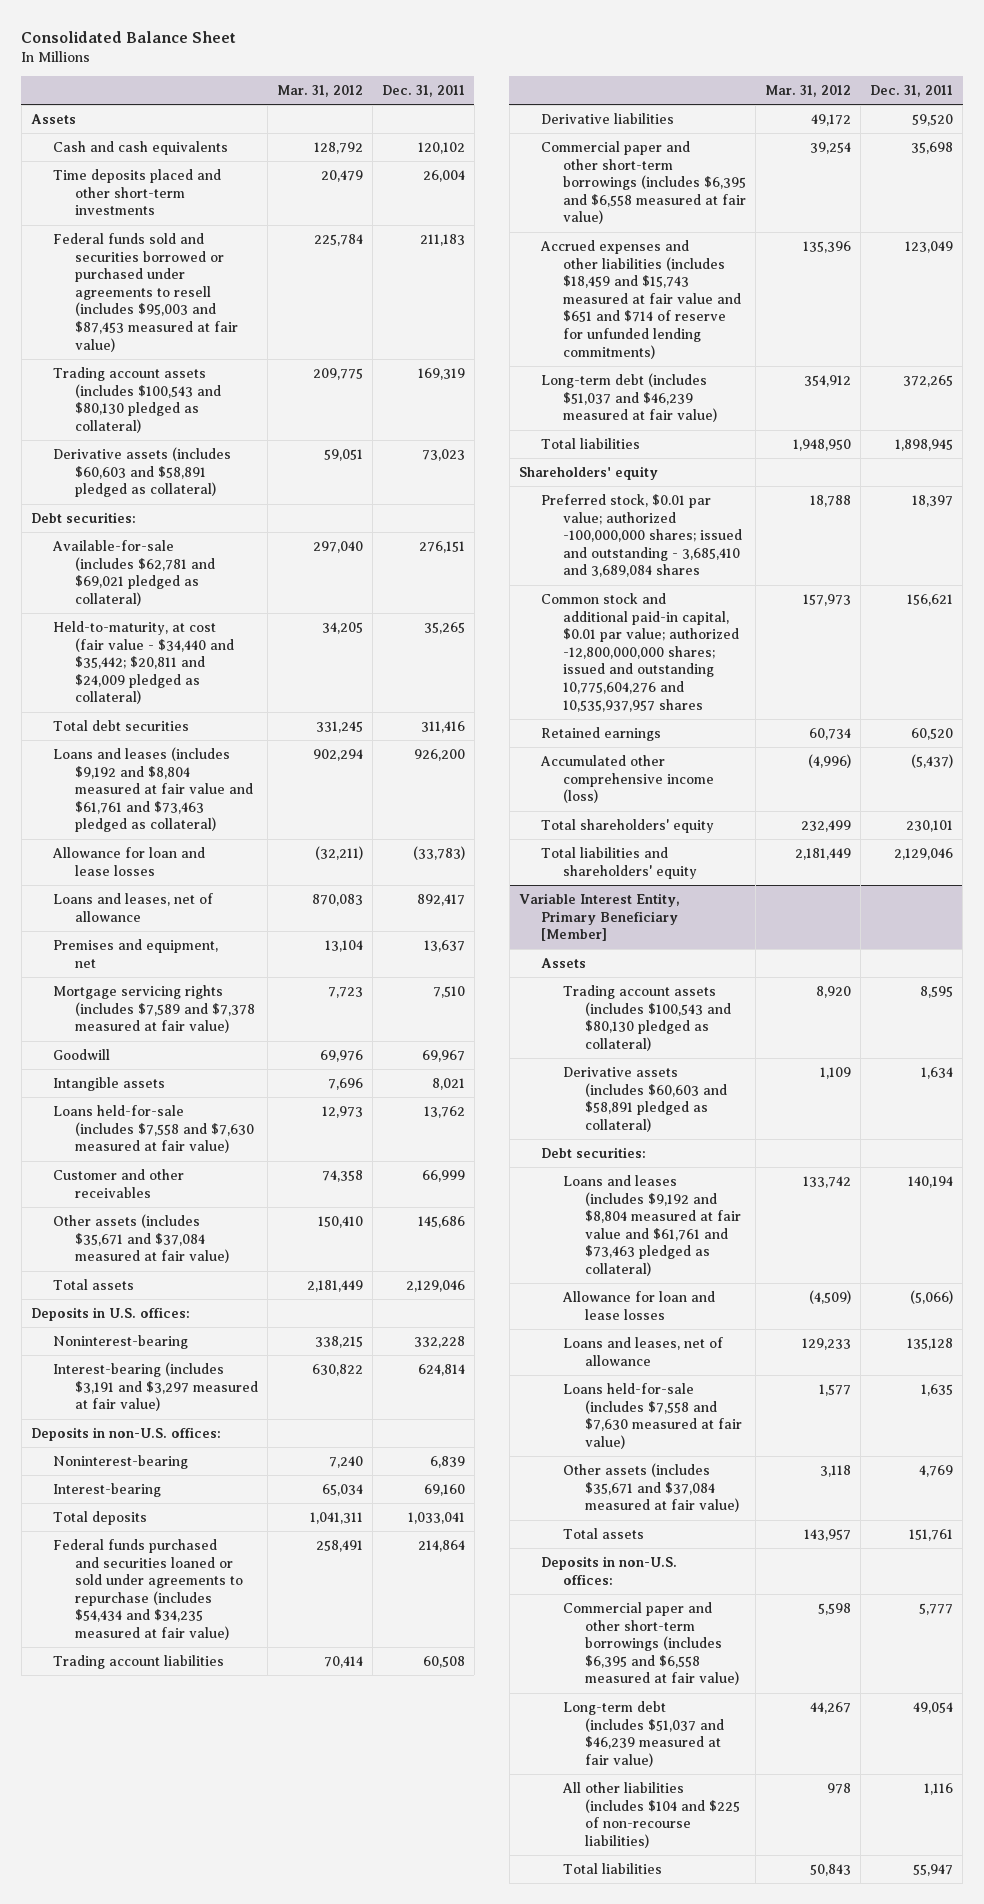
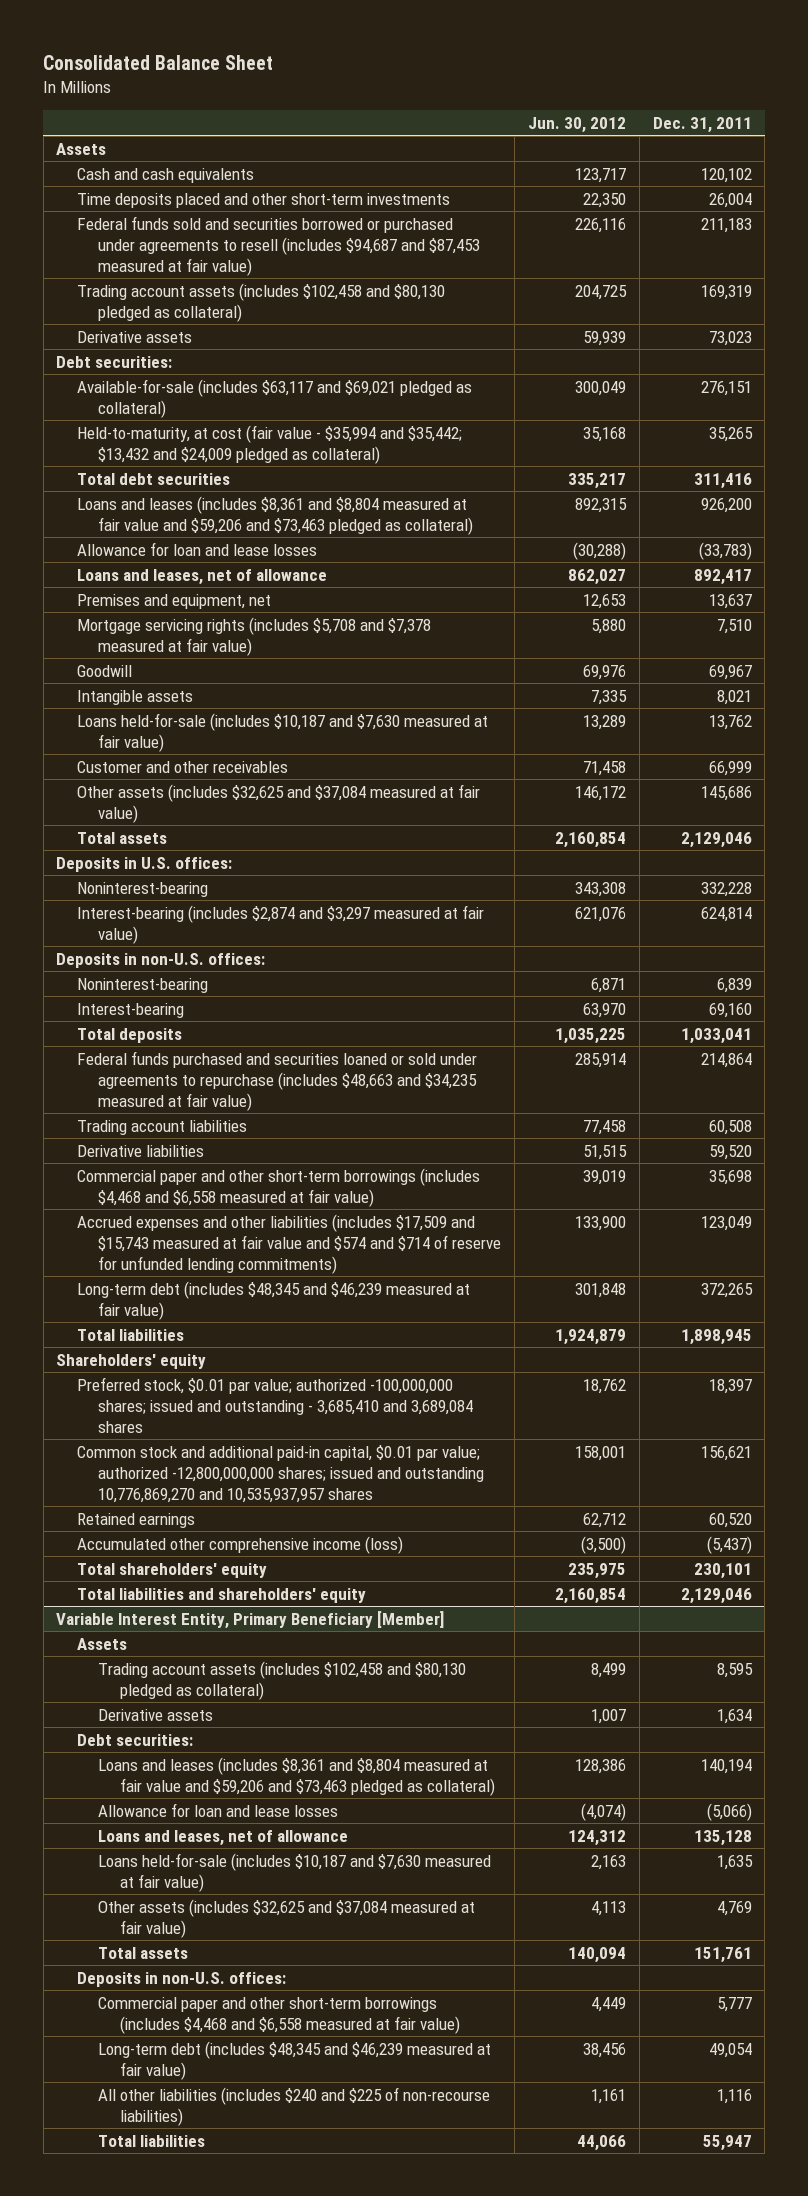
- | Mar. 31, 2012 | Dec. 31, 2011
+ | Jun. 30, 2012 | Dec. 31, 2011
- Federal funds sold and securities borrowed or purchased under agreements to resell (includes $95,003 and $87,453 measured at fair value) | 225,784 | 211,183
- Trading account assets (includes $100,543 and $80,130 pledged as collateral) | 209,775 | 169,319
- Derivative assets (includes $60,603 and $58,891 pledged as collateral) | 59,051 | 73,023
+ Federal funds sold and securities borrowed or purchased under agreements to resell (includes $94,687 and $87,453 measured at fair value) | 226,116 | 211,183
+ Trading account assets (includes $102,458 and $80,130 pledged as collateral) | 204,725 | 169,319
+ Derivative assets | 59,939 | 73,023
- Available-for-sale (includes $62,781 and $69,021 pledged as collateral) | 297,040 | 276,151
- Held-to-maturity, at cost (fair value - $34,440 and $35,442; $20,811 and $24,009 pledged as collateral) | 34,205 | 35,265
+ Available-for-sale (includes $63,117 and $69,021 pledged as collateral) | 300,049 | 276,151
+ Held-to-maturity, at cost (fair value - $35,994 and $35,442; $13,432 and $24,009 pledged as collateral) | 35,168 | 35,265
- Loans and leases (includes $9,192 and $8,804 measured at fair value and $61,761 and $73,463 pledged as collateral) | 902,294 | 926,200
+ Loans and leases (includes $8,361 and $8,804 measured at fair value and $59,206 and $73,463 pledged as collateral) | 892,315 | 926,200
- Mortgage servicing rights (includes $7,589 and $7,378 measured at fair value) | 7,723 | 7,510
+ Mortgage servicing rights (includes $5,708 and $7,378 measured at fair value) | 5,880 | 7,510
- Loans held-for-sale (includes $7,558 and $7,630 measured at fair value) | 12,973 | 13,762
+ Loans held-for-sale (includes $10,187 and $7,630 measured at fair value) | 13,289 | 13,762
- Other assets (includes $35,671 and $37,084 measured at fair value) | 150,410 | 145,686
+ Other assets (includes $32,625 and $37,084 measured at fair value) | 146,172 | 145,686
- Interest-bearing (includes $3,191 and $3,297 measured at fair value) | 630,822 | 624,814
+ Interest-bearing (includes $2,874 and $3,297 measured at fair value) | 621,076 | 624,814
- Federal funds purchased and securities loaned or sold under agreements to repurchase (includes $54,434 and $34,235 measured at fair value) | 258,491 | 214,864
+ Federal funds purchased and securities loaned or sold under agreements to repurchase (includes $48,663 and $34,235 measured at fair value) | 285,914 | 214,864
- Commercial paper and other short-term borrowings (includes $6,395 and $6,558 measured at fair value) | 39,254 | 35,698
- Accrued expenses and other liabilities (includes $18,459 and $15,743 measured at fair value and $651 and $714 of reserve for unfunded lending commitments) | 135,396 | 123,049
- Long-term debt (includes $51,037 and $46,239 measured at fair value) | 354,912 | 372,265
+ Commercial paper and other short-term borrowings (includes $4,468 and $6,558 measured at fair value) | 39,019 | 35,698
+ Accrued expenses and other liabilities (includes $17,509 and $15,743 measured at fair value and $574 and $714 of reserve for unfunded lending commitments) | 133,900 | 123,049
+ Long-term debt (includes $48,345 and $46,239 measured at fair value) | 301,848 | 372,265
- Common stock and additional paid-in capital, $0.01 par value; authorized -12,800,000,000 shares; issued and outstanding 10,775,604,276 and 10,535,937,957 shares | 157,973 | 156,621
+ Common stock and additional paid-in capital, $0.01 par value; authorized -12,800,000,000 shares; issued and outstanding 10,776,869,270 and 10,535,937,957 shares | 158,001 | 156,621
@ Variable Interest Entity, Primary Beneficiary [Member]
- Trading account assets (includes $100,543 and $80,130 pledged as collateral) | 8,920 | 8,595
- Derivative assets (includes $60,603 and $58,891 pledged as collateral) | 1,109 | 1,634
+ Trading account assets (includes $102,458 and $80,130 pledged as collateral) | 8,499 | 8,595
+ Derivative assets | 1,007 | 1,634
- Loans and leases (includes $9,192 and $8,804 measured at fair value and $61,761 and $73,463 pledged as collateral) | 133,742 | 140,194
+ Loans and leases (includes $8,361 and $8,804 measured at fair value and $59,206 and $73,463 pledged as collateral) | 128,386 | 140,194
- Loans held-for-sale (includes $7,558 and $7,630 measured at fair value) | 1,577 | 1,635
- Other assets (includes $35,671 and $37,084 measured at fair value) | 3,118 | 4,769
+ Loans held-for-sale (includes $10,187 and $7,630 measured at fair value) | 2,163 | 1,635
+ Other assets (includes $32,625 and $37,084 measured at fair value) | 4,113 | 4,769
- Commercial paper and other short-term borrowings (includes $6,395 and $6,558 measured at fair value) | 5,598 | 5,777
- Long-term debt (includes $51,037 and $46,239 measured at fair value) | 44,267 | 49,054
- All other liabilities (includes $104 and $225 of non-recourse liabilities) | 978 | 1,116
+ Commercial paper and other short-term borrowings (includes $4,468 and $6,558 measured at fair value) | 4,449 | 5,777
+ Long-term debt (includes $48,345 and $46,239 measured at fair value) | 38,456 | 49,054
+ All other liabilities (includes $240 and $225 of non-recourse liabilities) | 1,161 | 1,116

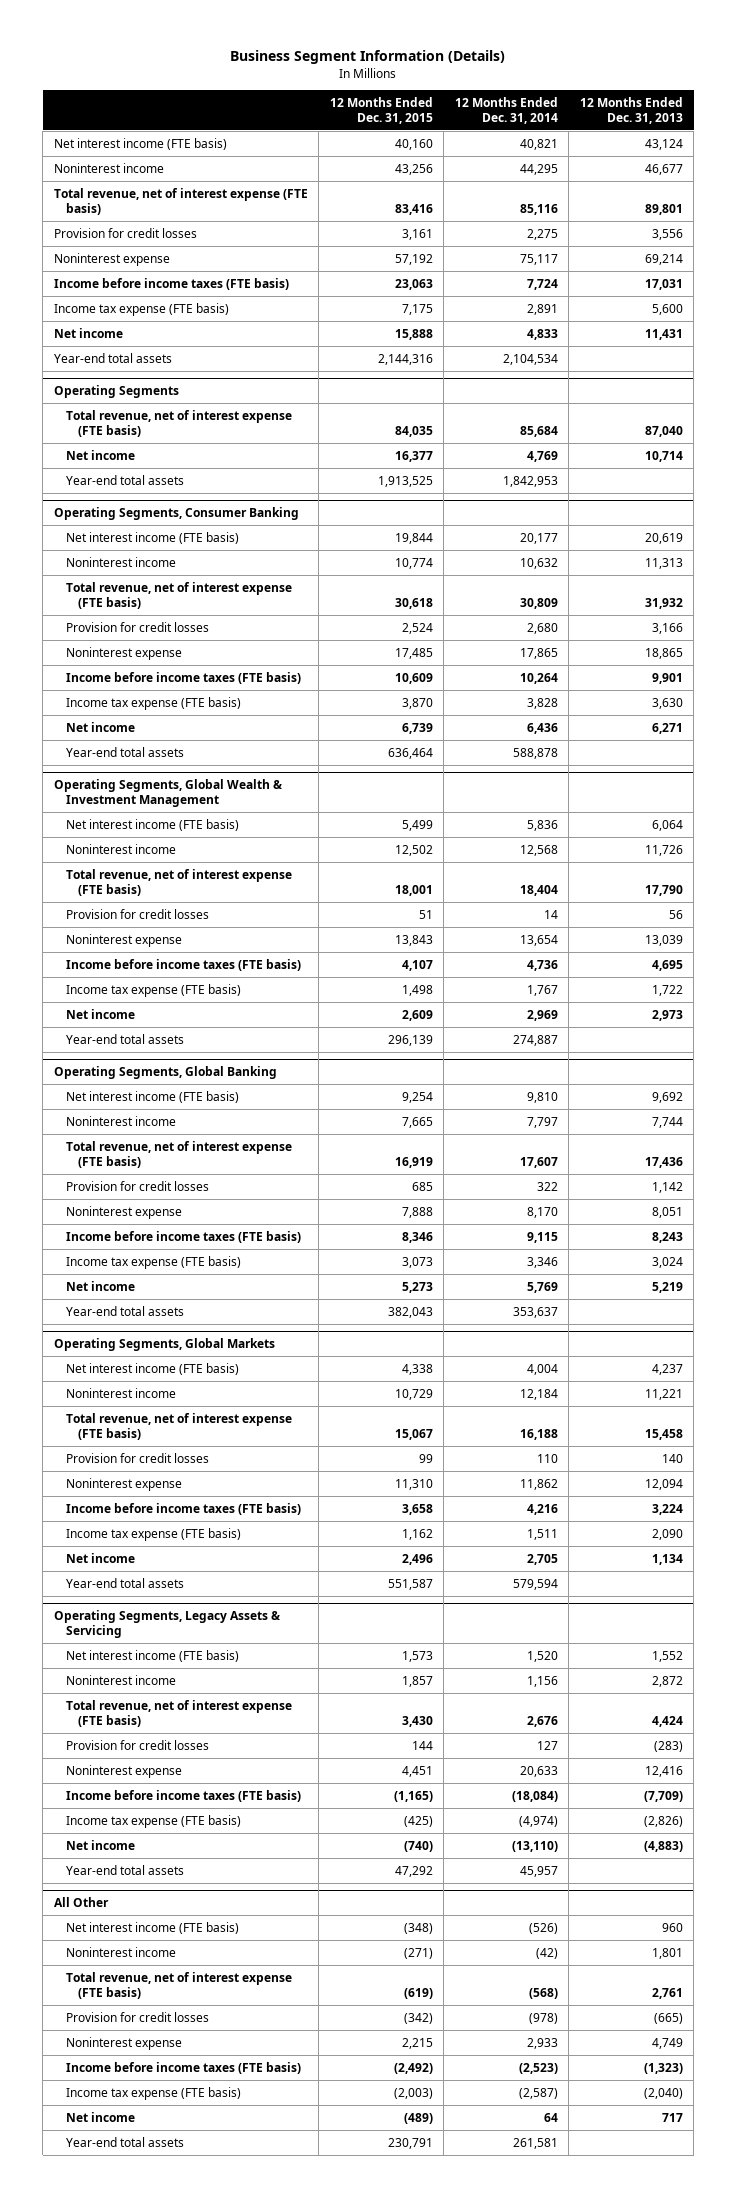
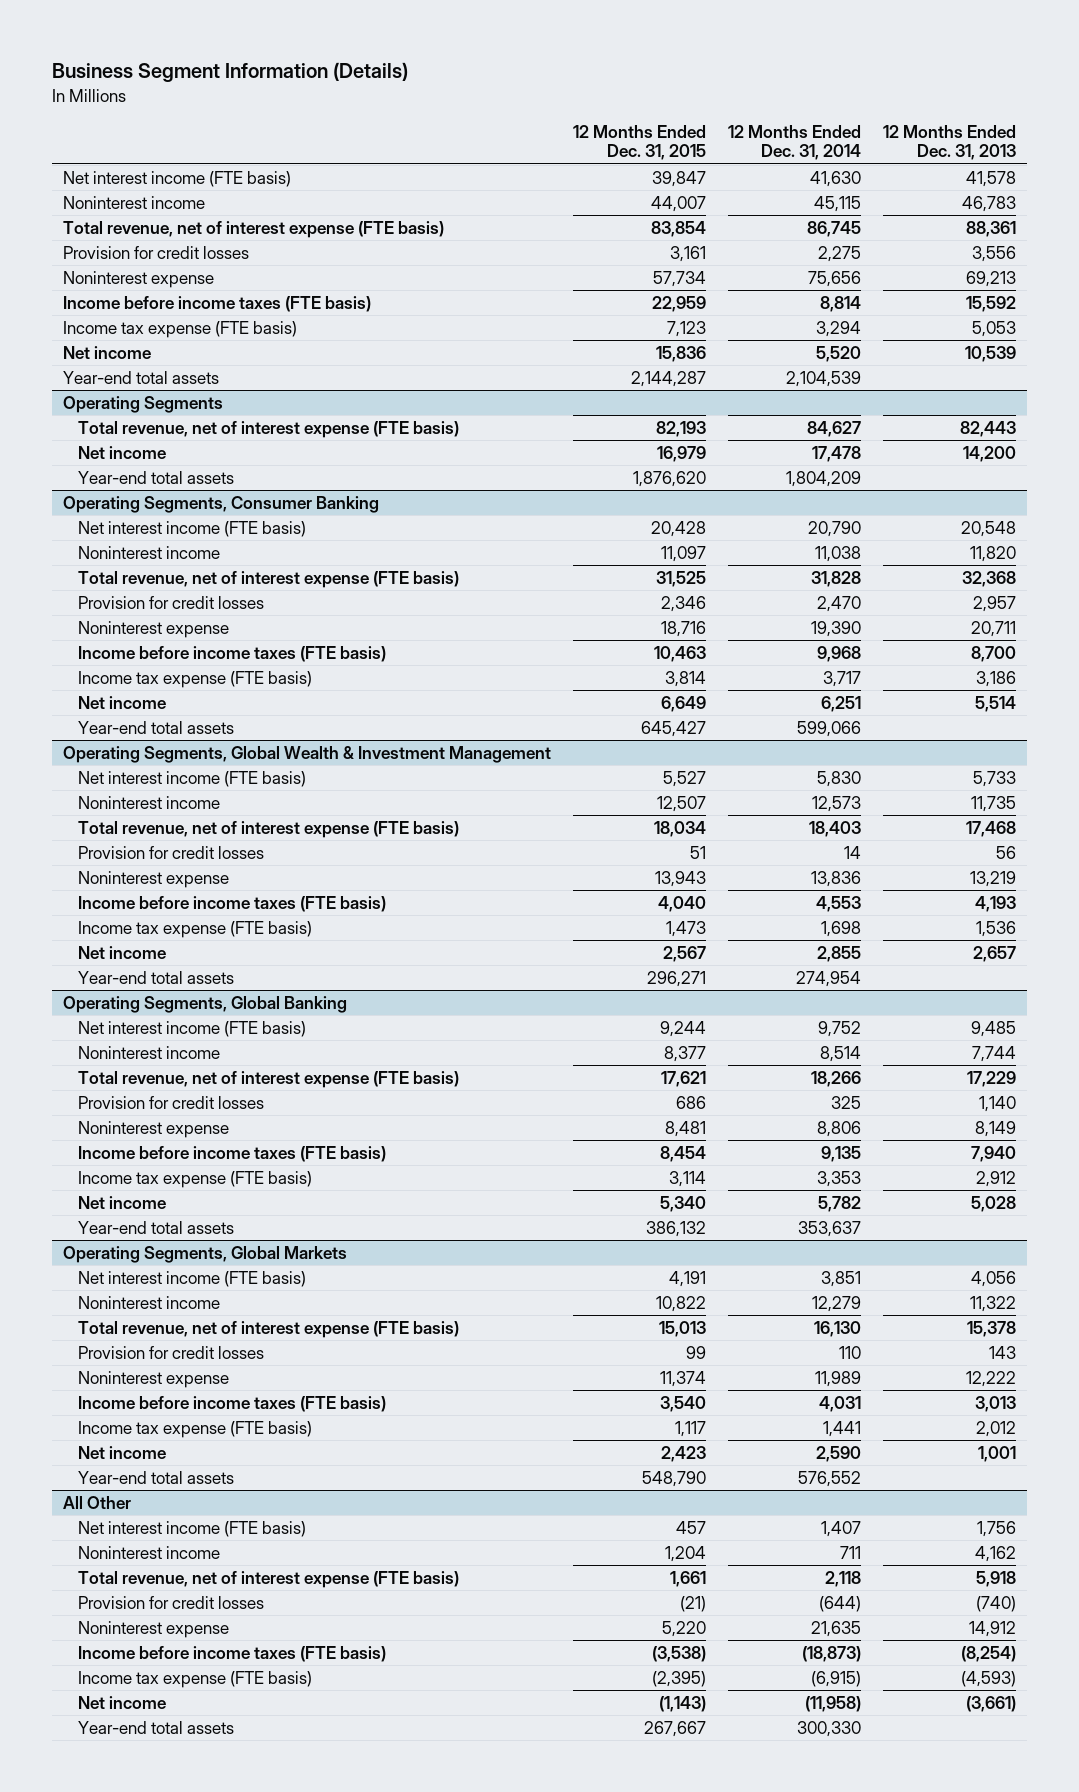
- Net interest income (FTE basis) | 40,160 | 40,821 | 43,124
- Noninterest income | 43,256 | 44,295 | 46,677
- Total revenue, net of interest expense (FTE basis) | 83,416 | 85,116 | 89,801
+ Net interest income (FTE basis) | 39,847 | 41,630 | 41,578
+ Noninterest income | 44,007 | 45,115 | 46,783
+ Total revenue, net of interest expense (FTE basis) | 83,854 | 86,745 | 88,361
- Noninterest expense | 57,192 | 75,117 | 69,214
- Income before income taxes (FTE basis) | 23,063 | 7,724 | 17,031
- Income tax expense (FTE basis) | 7,175 | 2,891 | 5,600
- Net income | 15,888 | 4,833 | 11,431
- Year-end total assets | 2,144,316 | 2,104,534 |
+ Noninterest expense | 57,734 | 75,656 | 69,213
+ Income before income taxes (FTE basis) | 22,959 | 8,814 | 15,592
+ Income tax expense (FTE basis) | 7,123 | 3,294 | 5,053
+ Net income | 15,836 | 5,520 | 10,539
+ Year-end total assets | 2,144,287 | 2,104,539 |
@ Operating Segments
- Total revenue, net of interest expense (FTE basis) | 84,035 | 85,684 | 87,040
- Net income | 16,377 | 4,769 | 10,714
- Year-end total assets | 1,913,525 | 1,842,953 |
+ Total revenue, net of interest expense (FTE basis) | 82,193 | 84,627 | 82,443
+ Net income | 16,979 | 17,478 | 14,200
+ Year-end total assets | 1,876,620 | 1,804,209 |
@ Operating Segments, Consumer Banking
- Net interest income (FTE basis) | 19,844 | 20,177 | 20,619
- Noninterest income | 10,774 | 10,632 | 11,313
- Total revenue, net of interest expense (FTE basis) | 30,618 | 30,809 | 31,932
- Provision for credit losses | 2,524 | 2,680 | 3,166
- Noninterest expense | 17,485 | 17,865 | 18,865
- Income before income taxes (FTE basis) | 10,609 | 10,264 | 9,901
- Income tax expense (FTE basis) | 3,870 | 3,828 | 3,630
- Net income | 6,739 | 6,436 | 6,271
- Year-end total assets | 636,464 | 588,878 |
+ Net interest income (FTE basis) | 20,428 | 20,790 | 20,548
+ Noninterest income | 11,097 | 11,038 | 11,820
+ Total revenue, net of interest expense (FTE basis) | 31,525 | 31,828 | 32,368
+ Provision for credit losses | 2,346 | 2,470 | 2,957
+ Noninterest expense | 18,716 | 19,390 | 20,711
+ Income before income taxes (FTE basis) | 10,463 | 9,968 | 8,700
+ Income tax expense (FTE basis) | 3,814 | 3,717 | 3,186
+ Net income | 6,649 | 6,251 | 5,514
+ Year-end total assets | 645,427 | 599,066 |
@ Operating Segments, Global Wealth & Investment Management
- Net interest income (FTE basis) | 5,499 | 5,836 | 6,064
- Noninterest income | 12,502 | 12,568 | 11,726
- Total revenue, net of interest expense (FTE basis) | 18,001 | 18,404 | 17,790
+ Net interest income (FTE basis) | 5,527 | 5,830 | 5,733
+ Noninterest income | 12,507 | 12,573 | 11,735
+ Total revenue, net of interest expense (FTE basis) | 18,034 | 18,403 | 17,468
- Noninterest expense | 13,843 | 13,654 | 13,039
- Income before income taxes (FTE basis) | 4,107 | 4,736 | 4,695
- Income tax expense (FTE basis) | 1,498 | 1,767 | 1,722
- Net income | 2,609 | 2,969 | 2,973
- Year-end total assets | 296,139 | 274,887 |
+ Noninterest expense | 13,943 | 13,836 | 13,219
+ Income before income taxes (FTE basis) | 4,040 | 4,553 | 4,193
+ Income tax expense (FTE basis) | 1,473 | 1,698 | 1,536
+ Net income | 2,567 | 2,855 | 2,657
+ Year-end total assets | 296,271 | 274,954 |
@ Operating Segments, Global Banking
- Net interest income (FTE basis) | 9,254 | 9,810 | 9,692
- Noninterest income | 7,665 | 7,797 | 7,744
- Total revenue, net of interest expense (FTE basis) | 16,919 | 17,607 | 17,436
- Provision for credit losses | 685 | 322 | 1,142
- Noninterest expense | 7,888 | 8,170 | 8,051
- Income before income taxes (FTE basis) | 8,346 | 9,115 | 8,243
- Income tax expense (FTE basis) | 3,073 | 3,346 | 3,024
- Net income | 5,273 | 5,769 | 5,219
- Year-end total assets | 382,043 | 353,637 |
+ Net interest income (FTE basis) | 9,244 | 9,752 | 9,485
+ Noninterest income | 8,377 | 8,514 | 7,744
+ Total revenue, net of interest expense (FTE basis) | 17,621 | 18,266 | 17,229
+ Provision for credit losses | 686 | 325 | 1,140
+ Noninterest expense | 8,481 | 8,806 | 8,149
+ Income before income taxes (FTE basis) | 8,454 | 9,135 | 7,940
+ Income tax expense (FTE basis) | 3,114 | 3,353 | 2,912
+ Net income | 5,340 | 5,782 | 5,028
+ Year-end total assets | 386,132 | 353,637 |
@ Operating Segments, Global Markets
- Net interest income (FTE basis) | 4,338 | 4,004 | 4,237
- Noninterest income | 10,729 | 12,184 | 11,221
- Total revenue, net of interest expense (FTE basis) | 15,067 | 16,188 | 15,458
- Provision for credit losses | 99 | 110 | 140
- Noninterest expense | 11,310 | 11,862 | 12,094
- Income before income taxes (FTE basis) | 3,658 | 4,216 | 3,224
- Income tax expense (FTE basis) | 1,162 | 1,511 | 2,090
- Net income | 2,496 | 2,705 | 1,134
- Year-end total assets | 551,587 | 579,594 |
- Operating Segments, Legacy Assets & Servicing
- Net interest income (FTE basis) | 1,573 | 1,520 | 1,552
- Noninterest income | 1,857 | 1,156 | 2,872
- Total revenue, net of interest expense (FTE basis) | 3,430 | 2,676 | 4,424
- Provision for credit losses | 144 | 127 | (283)
- Noninterest expense | 4,451 | 20,633 | 12,416
- Income before income taxes (FTE basis) | (1,165) | (18,084) | (7,709)
- Income tax expense (FTE basis) | (425) | (4,974) | (2,826)
- Net income | (740) | (13,110) | (4,883)
- Year-end total assets | 47,292 | 45,957 |
@ Operating Segments, Global Markets
+ Net interest income (FTE basis) | 4,191 | 3,851 | 4,056
+ Noninterest income | 10,822 | 12,279 | 11,322
+ Total revenue, net of interest expense (FTE basis) | 15,013 | 16,130 | 15,378
+ Provision for credit losses | 99 | 110 | 143
+ Noninterest expense | 11,374 | 11,989 | 12,222
+ Income before income taxes (FTE basis) | 3,540 | 4,031 | 3,013
+ Income tax expense (FTE basis) | 1,117 | 1,441 | 2,012
+ Net income | 2,423 | 2,590 | 1,001
+ Year-end total assets | 548,790 | 576,552 |
@ All Other
- Net interest income (FTE basis) | (348) | (526) | 960
- Noninterest income | (271) | (42) | 1,801
- Total revenue, net of interest expense (FTE basis) | (619) | (568) | 2,761
- Provision for credit losses | (342) | (978) | (665)
- Noninterest expense | 2,215 | 2,933 | 4,749
- Income before income taxes (FTE basis) | (2,492) | (2,523) | (1,323)
- Income tax expense (FTE basis) | (2,003) | (2,587) | (2,040)
- Net income | (489) | 64 | 717
- Year-end total assets | 230,791 | 261,581 |
+ Net interest income (FTE basis) | 457 | 1,407 | 1,756
+ Noninterest income | 1,204 | 711 | 4,162
+ Total revenue, net of interest expense (FTE basis) | 1,661 | 2,118 | 5,918
+ Provision for credit losses | (21) | (644) | (740)
+ Noninterest expense | 5,220 | 21,635 | 14,912
+ Income before income taxes (FTE basis) | (3,538) | (18,873) | (8,254)
+ Income tax expense (FTE basis) | (2,395) | (6,915) | (4,593)
+ Net income | (1,143) | (11,958) | (3,661)
+ Year-end total assets | 267,667 | 300,330 |

